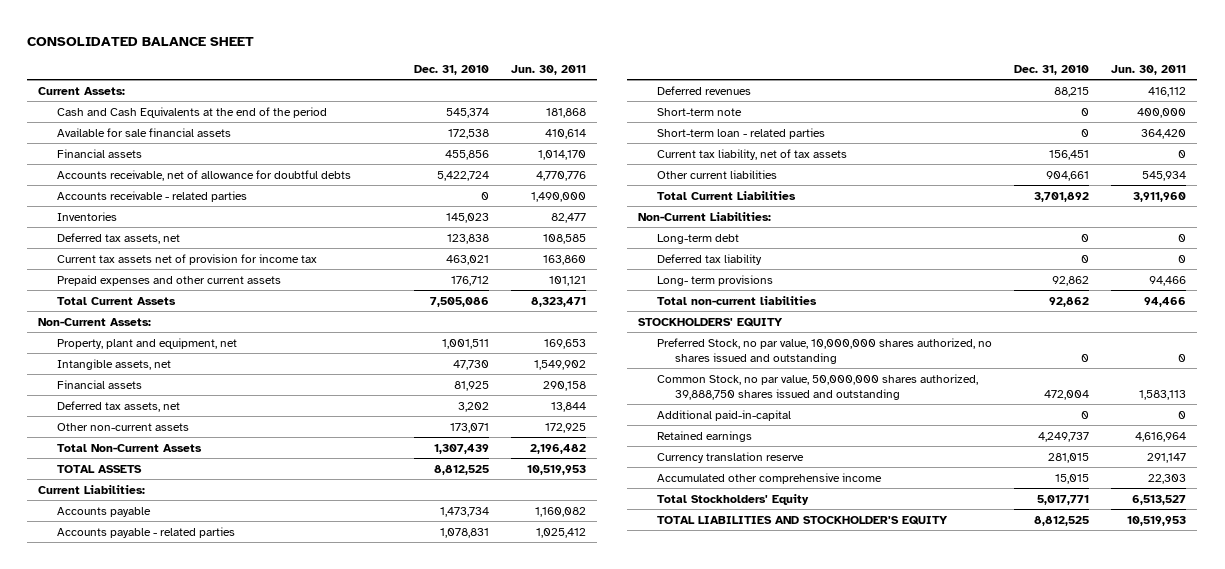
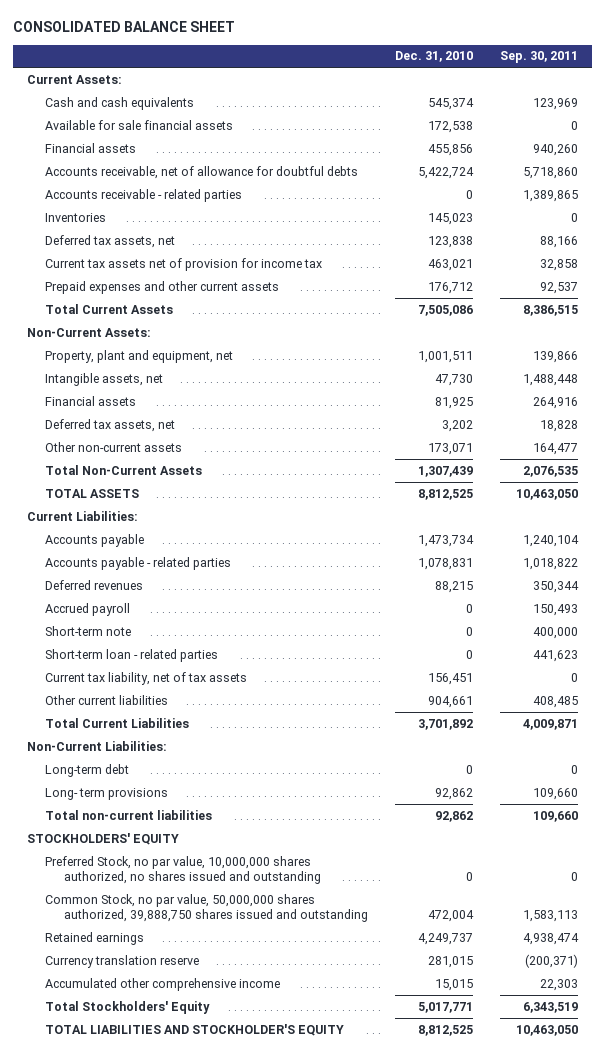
- | Dec. 31, 2010 | Jun. 30, 2011
+ | Dec. 31, 2010 | Sep. 30, 2011
- Cash and Cash Equivalents at the end of the period | 545,374 | 181,868
+ Cash and cash equivalents | 545,374 | 123,969
+ Accrued payroll | 0 | 150,493
- Deferred tax liability | 0 | 0
- Additional paid-in-capital | 0 | 0

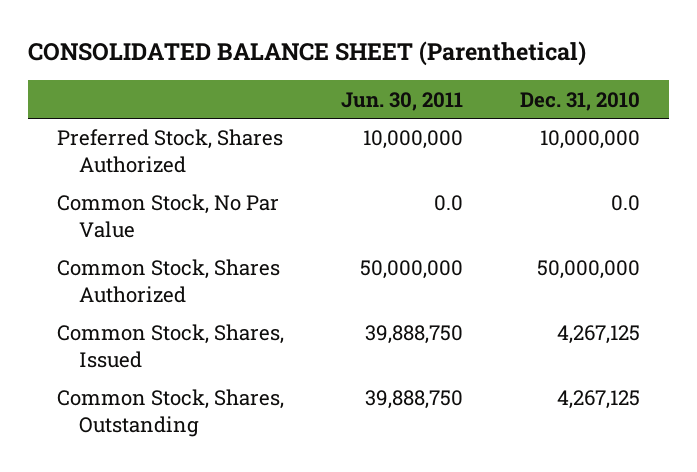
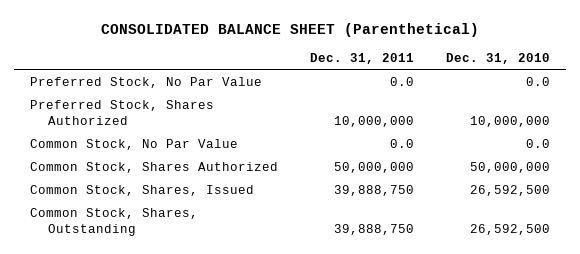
- | Jun. 30, 2011 | Dec. 31, 2010
+ | Dec. 31, 2011 | Dec. 31, 2010
+ Preferred Stock, No Par Value | 0.0 | 0.0
- Common Stock, Shares, Issued | 39,888,750 | 4,267,125
- Common Stock, Shares, Outstanding | 39,888,750 | 4,267,125
+ Common Stock, Shares, Issued | 39,888,750 | 26,592,500
+ Common Stock, Shares, Outstanding | 39,888,750 | 26,592,500

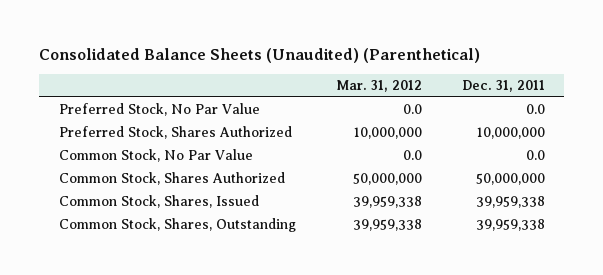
- CONSOLIDATED BALANCE SHEET (Parenthetical)
+ Consolidated Balance Sheets (Unaudited) (Parenthetical)
- | Dec. 31, 2011 | Dec. 31, 2010
+ | Mar. 31, 2012 | Dec. 31, 2011
- Common Stock, Shares, Issued | 39,888,750 | 26,592,500
- Common Stock, Shares, Outstanding | 39,888,750 | 26,592,500
+ Common Stock, Shares, Issued | 39,959,338 | 39,959,338
+ Common Stock, Shares, Outstanding | 39,959,338 | 39,959,338

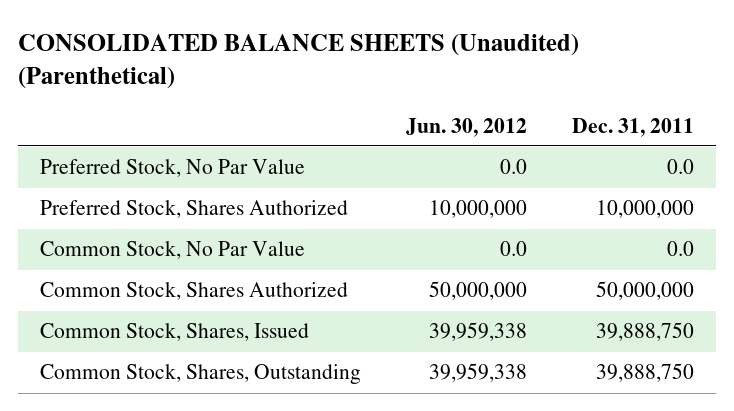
- Consolidated Balance Sheets (Unaudited) (Parenthetical)
+ CONSOLIDATED BALANCE SHEETS (Unaudited) (Parenthetical)
- | Mar. 31, 2012 | Dec. 31, 2011
+ | Jun. 30, 2012 | Dec. 31, 2011
- Common Stock, Shares, Issued | 39,959,338 | 39,959,338
- Common Stock, Shares, Outstanding | 39,959,338 | 39,959,338
+ Common Stock, Shares, Issued | 39,959,338 | 39,888,750
+ Common Stock, Shares, Outstanding | 39,959,338 | 39,888,750

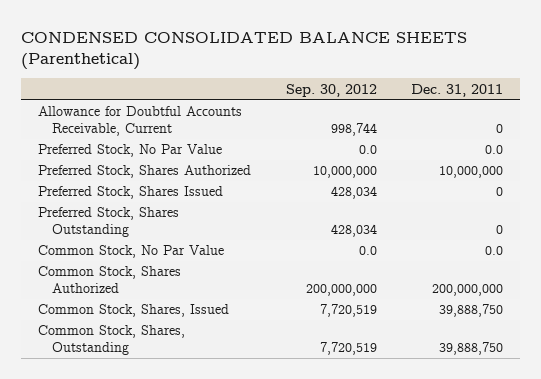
- CONSOLIDATED BALANCE SHEETS (Unaudited) (Parenthetical)
+ CONDENSED CONSOLIDATED BALANCE SHEETS (Parenthetical)
- | Jun. 30, 2012 | Dec. 31, 2011
+ | Sep. 30, 2012 | Dec. 31, 2011
+ Allowance for Doubtful Accounts Receivable, Current | 998,744 | 0
+ Preferred Stock, Shares Issued | 428,034 | 0
+ Preferred Stock, Shares Outstanding | 428,034 | 0
- Common Stock, Shares Authorized | 50,000,000 | 50,000,000
+ Common Stock, Shares Authorized | 200,000,000 | 200,000,000

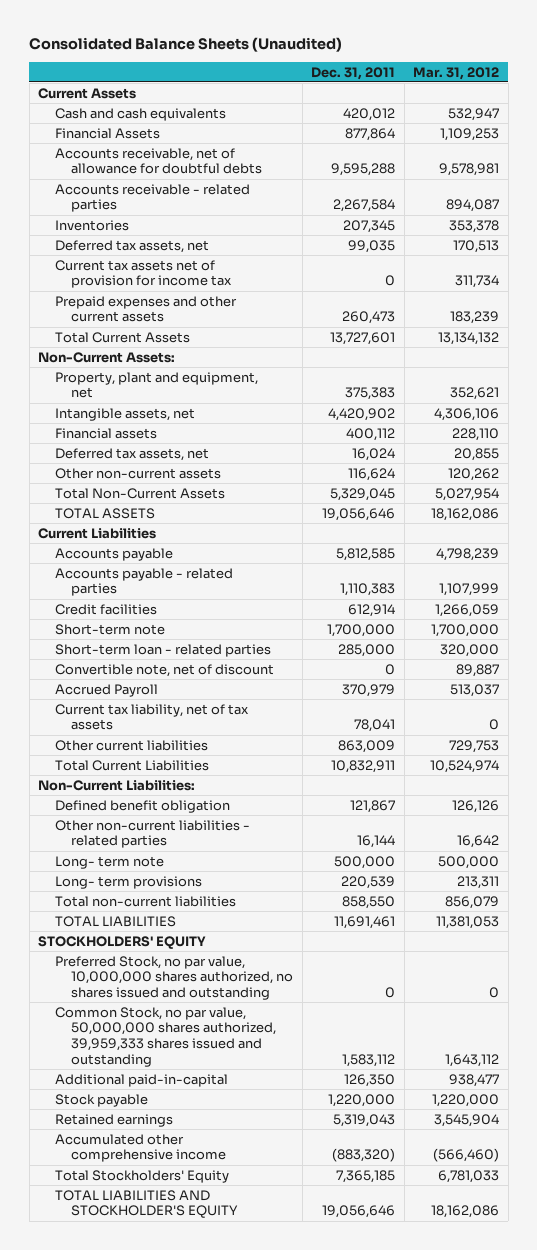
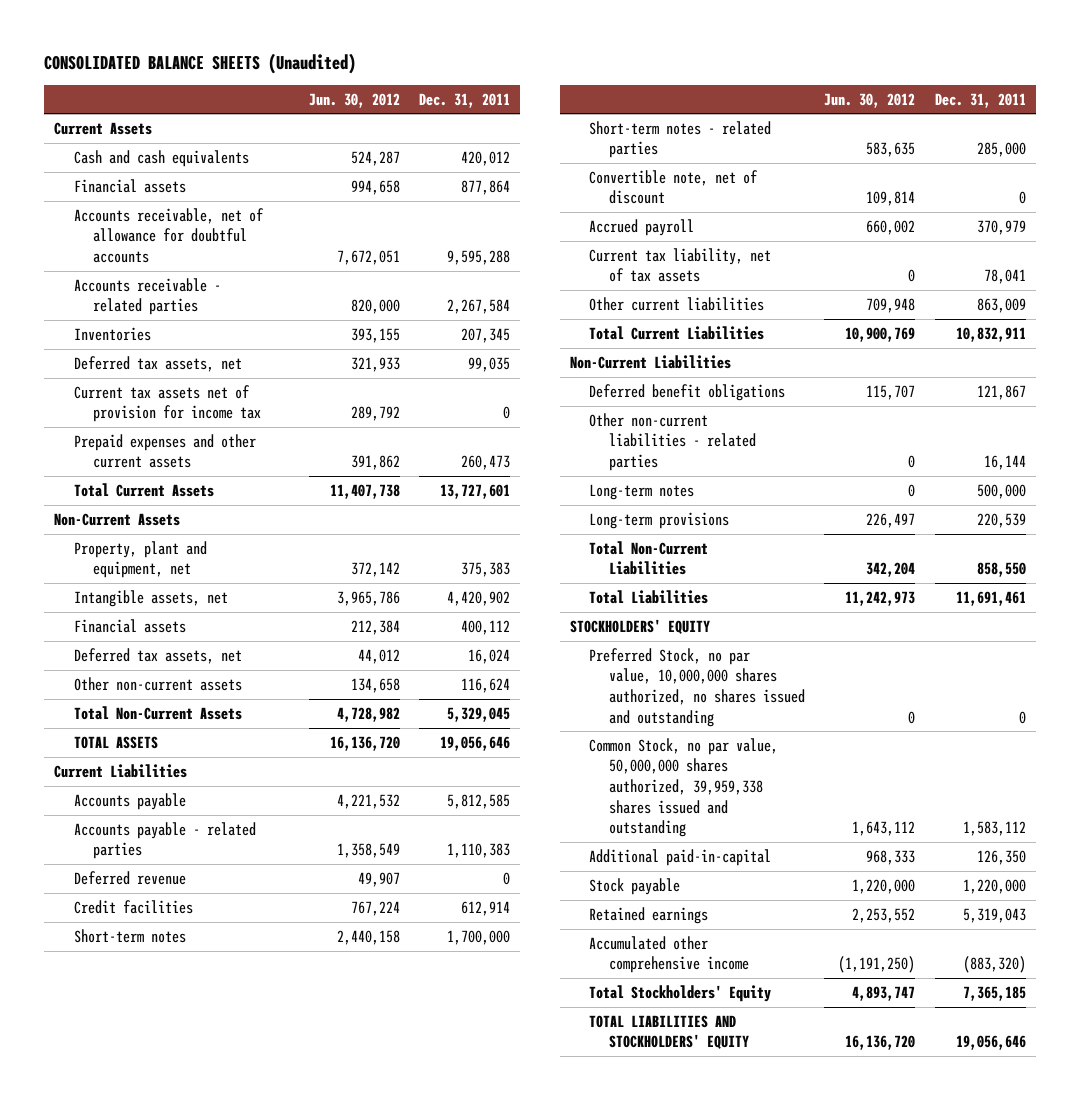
- Consolidated Balance Sheets (Unaudited)
+ CONSOLIDATED BALANCE SHEETS (Unaudited)
- | Dec. 31, 2011 | Mar. 31, 2012
+ | Jun. 30, 2012 | Dec. 31, 2011
- Financial Assets | 877,864 | 1,109,253
- Accounts receivable, net of allowance for doubtful debts | 9,595,288 | 9,578,981
+ Financial assets | 994,658 | 877,864
+ Accounts receivable, net of allowance for doubtful accounts | 7,672,051 | 9,595,288
- Non-Current Assets:
+ Non-Current Assets
+ Deferred revenue | 49,907 | 0
- Short-term note | 1,700,000 | 1,700,000
- Short-term loan - related parties | 285,000 | 320,000
+ Short-term notes | 2,440,158 | 1,700,000
+ Short-term notes - related parties | 583,635 | 285,000
- Accrued Payroll | 370,979 | 513,037
+ Accrued payroll | 660,002 | 370,979
- Non-Current Liabilities:
- Defined benefit obligation | 121,867 | 126,126
+ Non-Current Liabilities
+ Deferred benefit obligations | 115,707 | 121,867
- Long- term note | 500,000 | 500,000
- Long- term provisions | 220,539 | 213,311
- Total non-current liabilities | 858,550 | 856,079
- TOTAL LIABILITIES | 11,691,461 | 11,381,053
+ Long-term notes | 0 | 500,000
+ Long-term provisions | 226,497 | 220,539
+ Total Non-Current Liabilities | 342,204 | 858,550
+ Total Liabilities | 11,242,973 | 11,691,461
- Common Stock, no par value, 50,000,000 shares authorized, 39,959,333 shares issued and outstanding | 1,583,112 | 1,643,112
+ Common Stock, no par value, 50,000,000 shares authorized, 39,959,338 shares issued and outstanding | 1,643,112 | 1,583,112
- TOTAL LIABILITIES AND STOCKHOLDER'S EQUITY | 19,056,646 | 18,162,086
+ TOTAL LIABILITIES AND STOCKHOLDERS' EQUITY | 16,136,720 | 19,056,646

